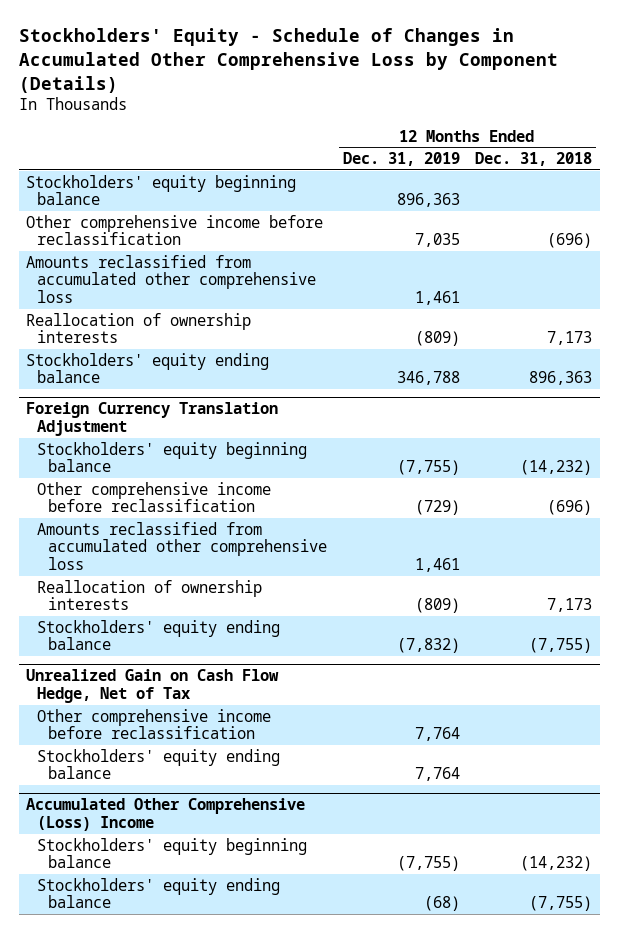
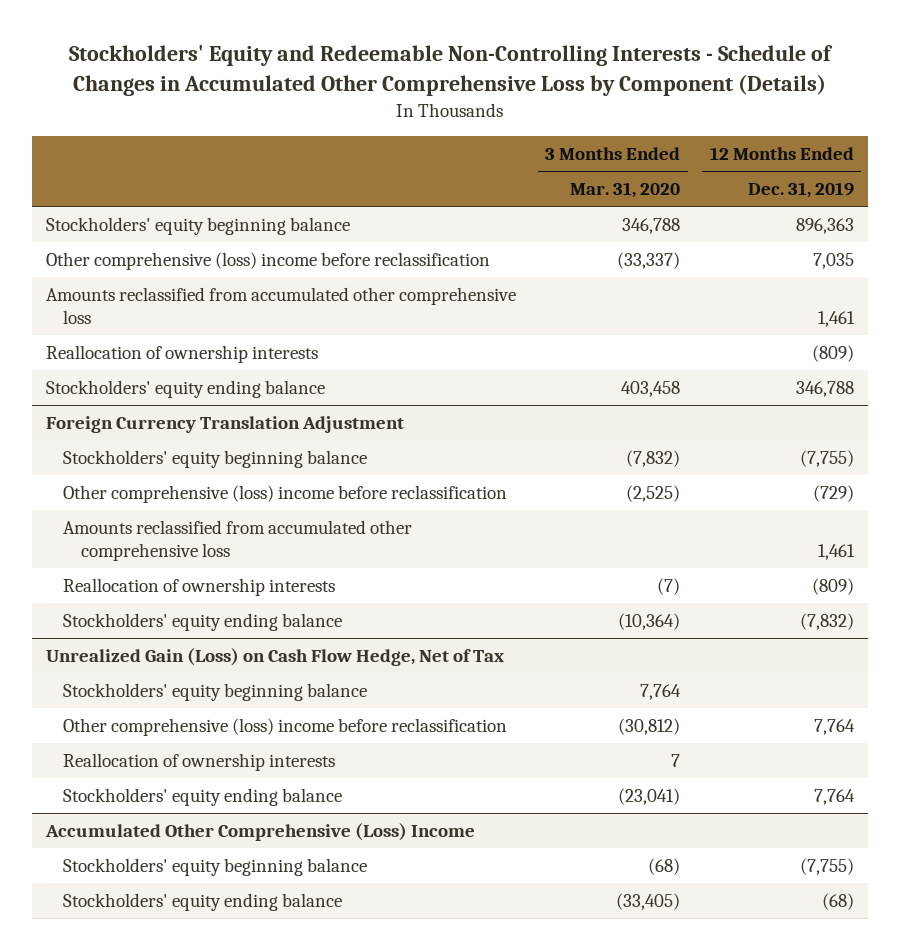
- Stockholders' Equity - Schedule of Changes in Accumulated Other Comprehensive Loss by Component (Details)
+ Stockholders' Equity and Redeemable Non-Controlling Interests - Schedule of Changes in Accumulated Other Comprehensive Loss by Component (Details)
- | 12 Months Ended Dec. 31, 2019 | 12 Months Ended Dec. 31, 2018
+ | 3 Months Ended Mar. 31, 2020 | 12 Months Ended Dec. 31, 2019
- Other comprehensive income before reclassification | 7,035 | (696)
+ Other comprehensive (loss) income before reclassification | (33,337) | 7,035
@ Foreign Currency Translation Adjustment
- Other comprehensive income before reclassification | (729) | (696)
+ Other comprehensive (loss) income before reclassification | (2,525) | (729)
- Unrealized Gain on Cash Flow Hedge, Net of Tax
- Other comprehensive income before reclassification | 7,764 |
+ Unrealized Gain (Loss) on Cash Flow Hedge, Net of Tax
+ Stockholders' equity beginning balance | 7,764 |
+ Other comprehensive (loss) income before reclassification | (30,812) | 7,764
+ Reallocation of ownership interests | 7 |

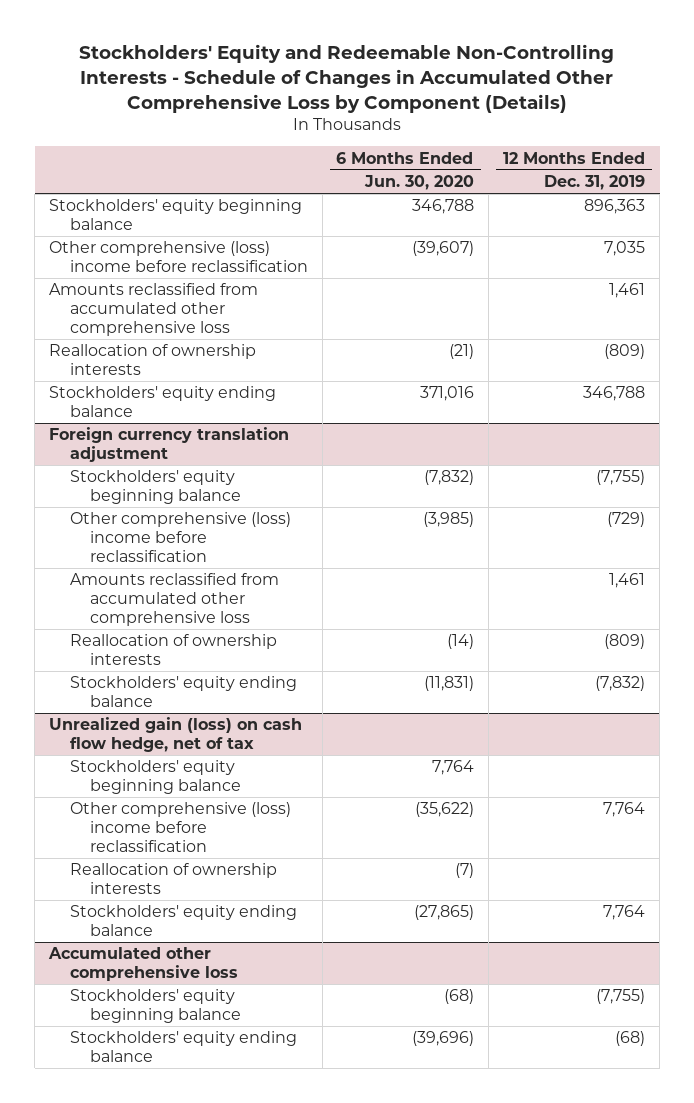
- | 3 Months Ended Mar. 31, 2020 | 12 Months Ended Dec. 31, 2019
+ | 6 Months Ended Jun. 30, 2020 | 12 Months Ended Dec. 31, 2019
- Foreign Currency Translation Adjustment
+ Foreign currency translation adjustment
- Unrealized Gain (Loss) on Cash Flow Hedge, Net of Tax
+ Unrealized gain (loss) on cash flow hedge, net of tax
- Accumulated Other Comprehensive (Loss) Income
+ Accumulated other comprehensive loss

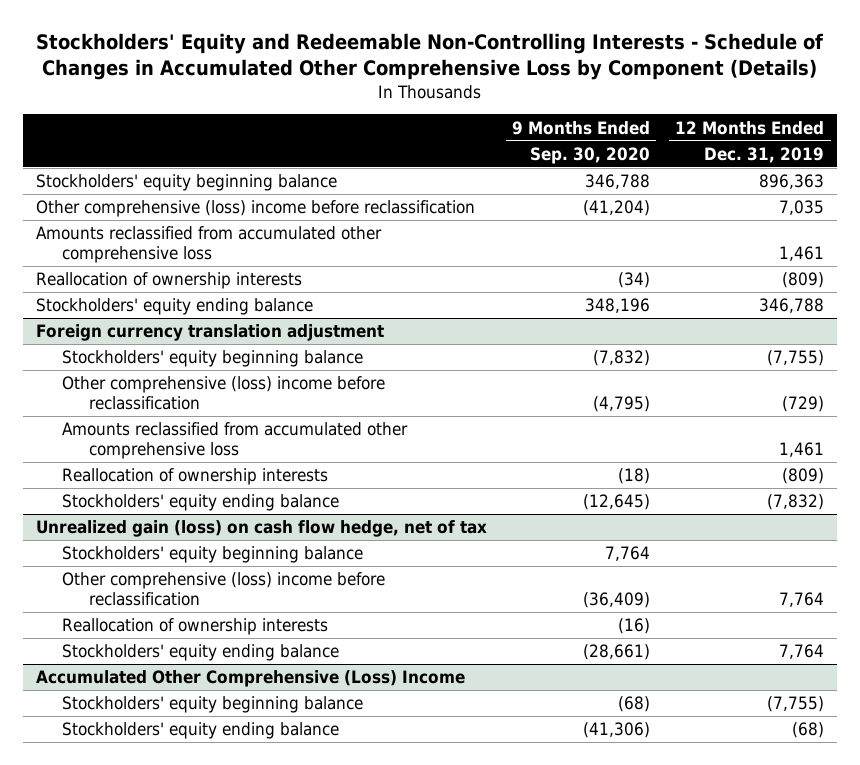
- | 6 Months Ended Jun. 30, 2020 | 12 Months Ended Dec. 31, 2019
+ | 9 Months Ended Sep. 30, 2020 | 12 Months Ended Dec. 31, 2019
- Accumulated other comprehensive loss
+ Accumulated Other Comprehensive (Loss) Income

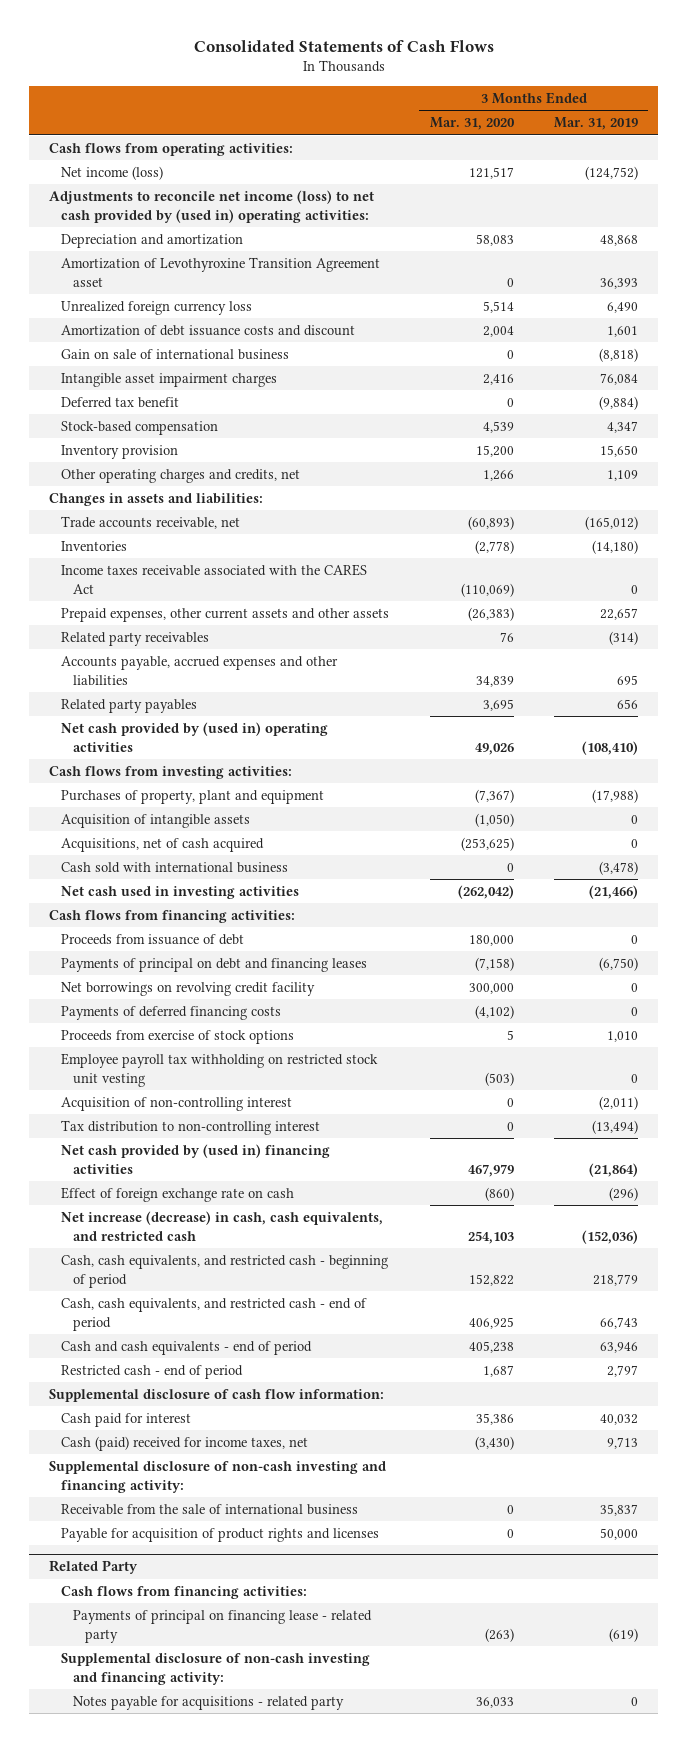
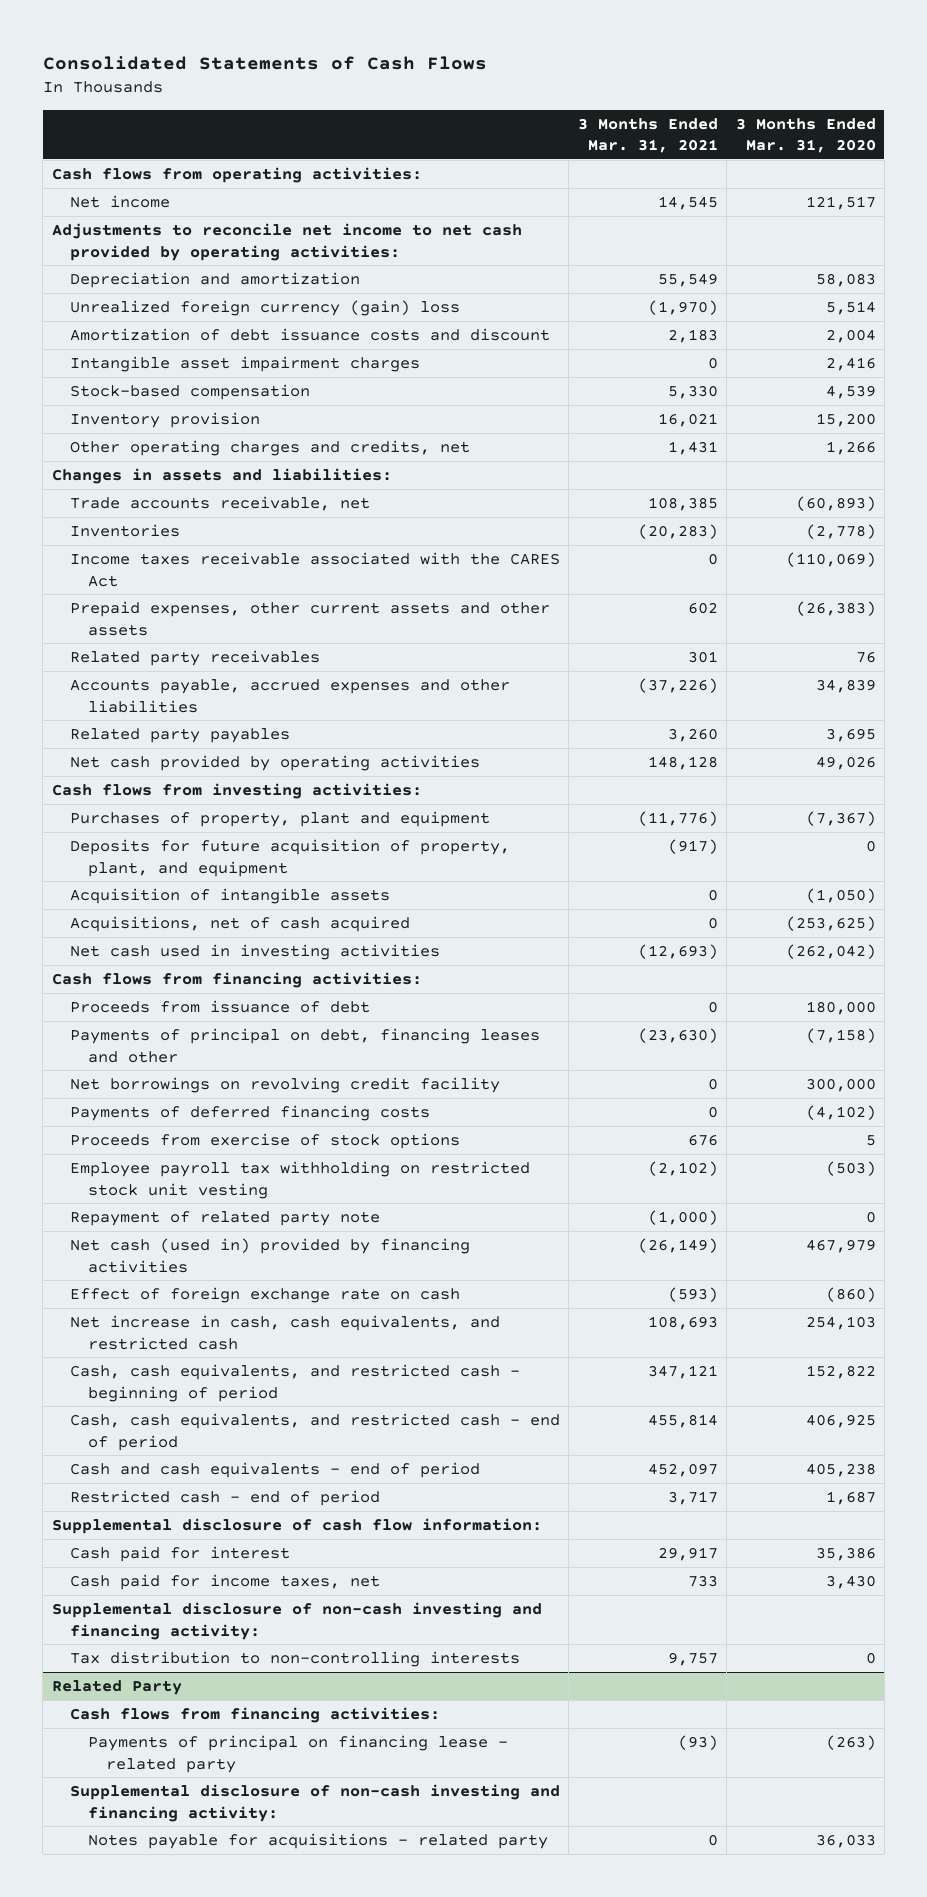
- | 3 Months Ended Mar. 31, 2020 | 3 Months Ended Mar. 31, 2019
+ | 3 Months Ended Mar. 31, 2021 | 3 Months Ended Mar. 31, 2020
- Net income (loss) | 121,517 | (124,752)
- Adjustments to reconcile net income (loss) to net cash provided by (used in) operating activities:
+ Net income | 14,545 | 121,517
+ Adjustments to reconcile net income to net cash provided by operating activities:
- Amortization of Levothyroxine Transition Agreement asset | 0 | 36,393
- Unrealized foreign currency loss | 5,514 | 6,490
+ Unrealized foreign currency (gain) loss | (1,970) | 5,514
- Gain on sale of international business | 0 | (8,818)
- Deferred tax benefit | 0 | (9,884)
- Net cash provided by (used in) operating activities | 49,026 | (108,410)
+ Net cash provided by operating activities | 148,128 | 49,026
+ Deposits for future acquisition of property, plant, and equipment | (917) | 0
- Cash sold with international business | 0 | (3,478)
- Payments of principal on debt and financing leases | (7,158) | (6,750)
+ Payments of principal on debt, financing leases and other | (23,630) | (7,158)
- Acquisition of non-controlling interest | 0 | (2,011)
- Tax distribution to non-controlling interest | 0 | (13,494)
- Net cash provided by (used in) financing activities | 467,979 | (21,864)
+ Repayment of related party note | (1,000) | 0
+ Net cash (used in) provided by financing activities | (26,149) | 467,979
- Net increase (decrease) in cash, cash equivalents, and restricted cash | 254,103 | (152,036)
+ Net increase in cash, cash equivalents, and restricted cash | 108,693 | 254,103
- Cash (paid) received for income taxes, net | (3,430) | 9,713
+ Cash paid for income taxes, net | 733 | 3,430
- Receivable from the sale of international business | 0 | 35,837
- Payable for acquisition of product rights and licenses | 0 | 50,000
+ Tax distribution to non-controlling interests | 9,757 | 0

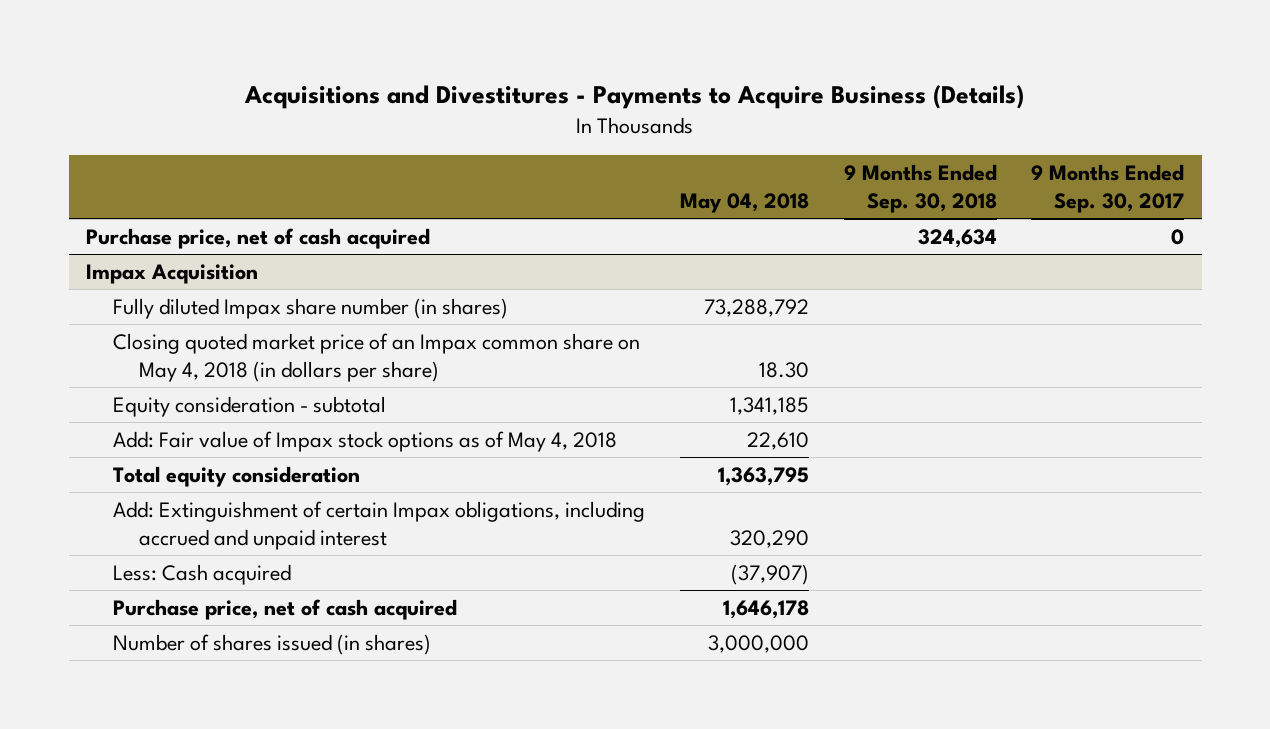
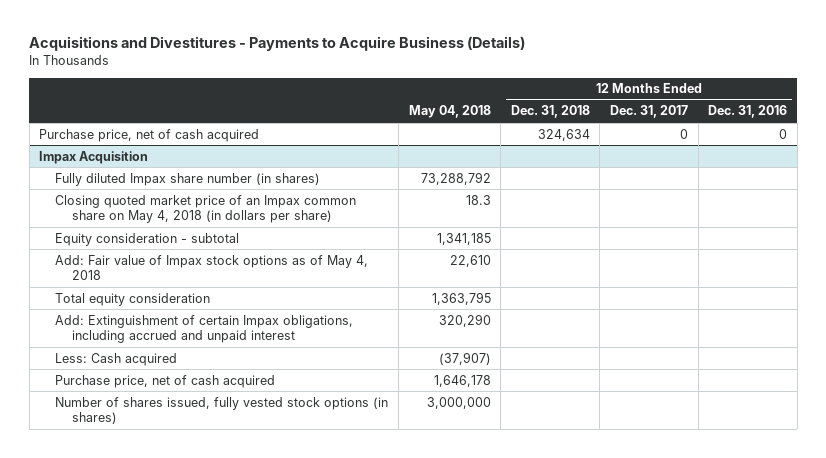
- | May 04, 2018 | 9 Months Ended Sep. 30, 2018 | 9 Months Ended Sep. 30, 2017
+ | May 04, 2018 | 12 Months Ended Dec. 31, 2018 | 12 Months Ended Dec. 31, 2017 | 12 Months Ended Dec. 31, 2016
@ Impax Acquisition
- Closing quoted market price of an Impax common share on May 4, 2018 (in dollars per share) | 18.30 | |
+ Closing quoted market price of an Impax common share on May 4, 2018 (in dollars per share) | 18.3 | | |
- Number of shares issued (in shares) | 3,000,000 | |
+ Number of shares issued, fully vested stock options (in shares) | 3,000,000 | | |

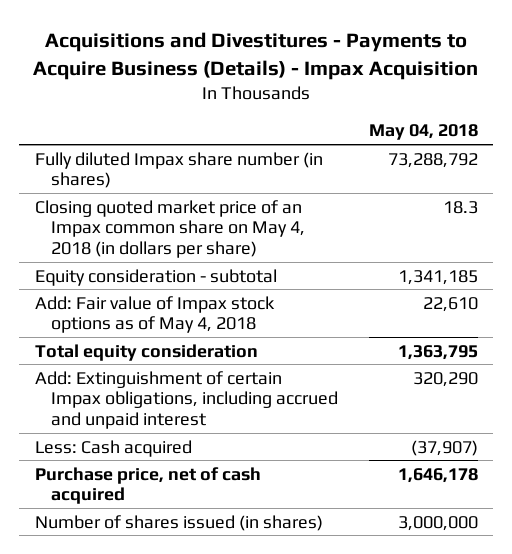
- Acquisitions and Divestitures - Payments to Acquire Business (Details)
+ Acquisitions and Divestitures - Payments to Acquire Business (Details) - Impax Acquisition
- | May 04, 2018 | 12 Months Ended Dec. 31, 2018 | 12 Months Ended Dec. 31, 2017 | 12 Months Ended Dec. 31, 2016
+ | May 04, 2018
- Purchase price, net of cash acquired | | 324,634 | 0 | 0
- Impax Acquisition
- Number of shares issued, fully vested stock options (in shares) | 3,000,000 | | |
+ Number of shares issued (in shares) | 3,000,000

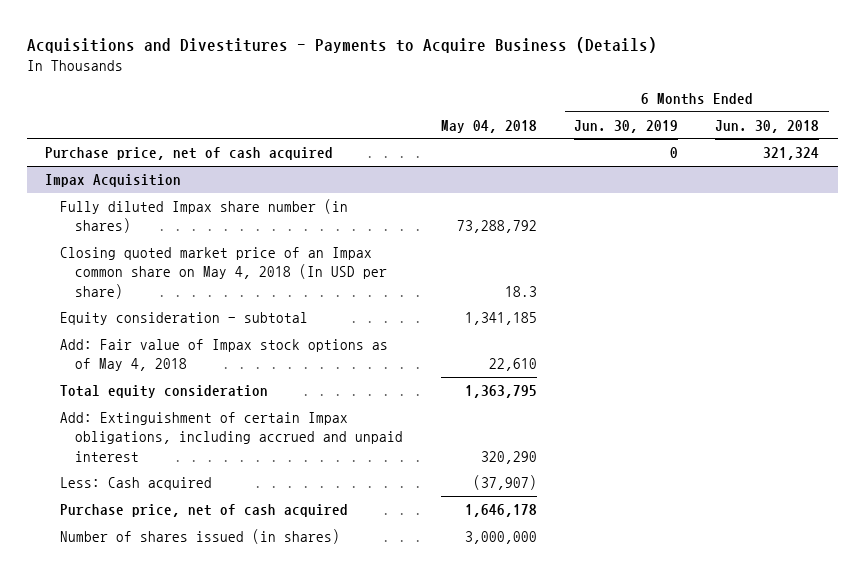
- Acquisitions and Divestitures - Payments to Acquire Business (Details) - Impax Acquisition
+ Acquisitions and Divestitures - Payments to Acquire Business (Details)
- | May 04, 2018
+ | May 04, 2018 | 6 Months Ended Jun. 30, 2019 | 6 Months Ended Jun. 30, 2018
+ Purchase price, net of cash acquired | | 0 | 321,324
+ Impax Acquisition
- Closing quoted market price of an Impax common share on May 4, 2018 (in dollars per share) | 18.3
+ Closing quoted market price of an Impax common share on May 4, 2018 (In USD per share) | 18.3 | |

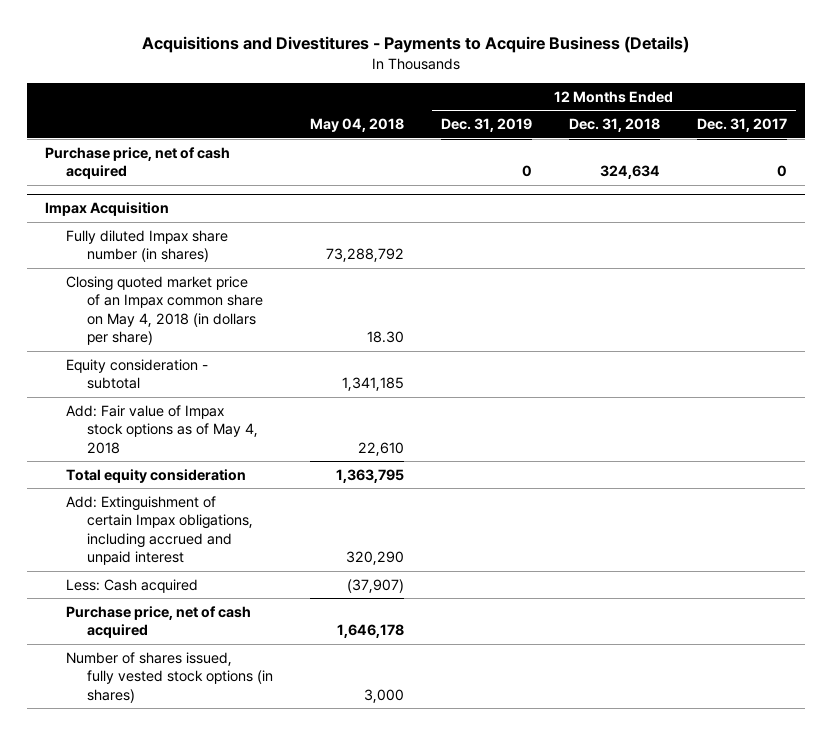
- | May 04, 2018 | 6 Months Ended Jun. 30, 2019 | 6 Months Ended Jun. 30, 2018
+ | May 04, 2018 | 12 Months Ended Dec. 31, 2019 | 12 Months Ended Dec. 31, 2018 | 12 Months Ended Dec. 31, 2017
@ Impax Acquisition
- Closing quoted market price of an Impax common share on May 4, 2018 (In USD per share) | 18.3 | |
+ Closing quoted market price of an Impax common share on May 4, 2018 (in dollars per share) | 18.30 | | |
- Number of shares issued (in shares) | 3,000,000 | |
+ Number of shares issued, fully vested stock options (in shares) | 3,000 | | |

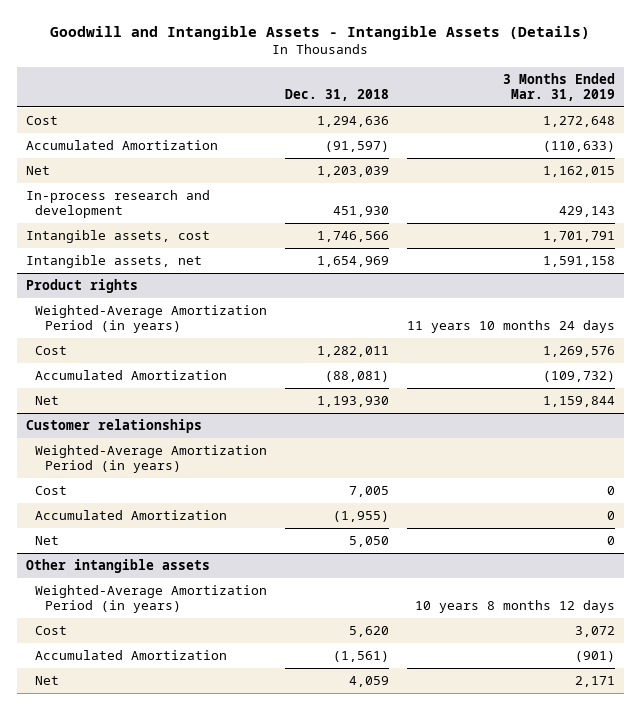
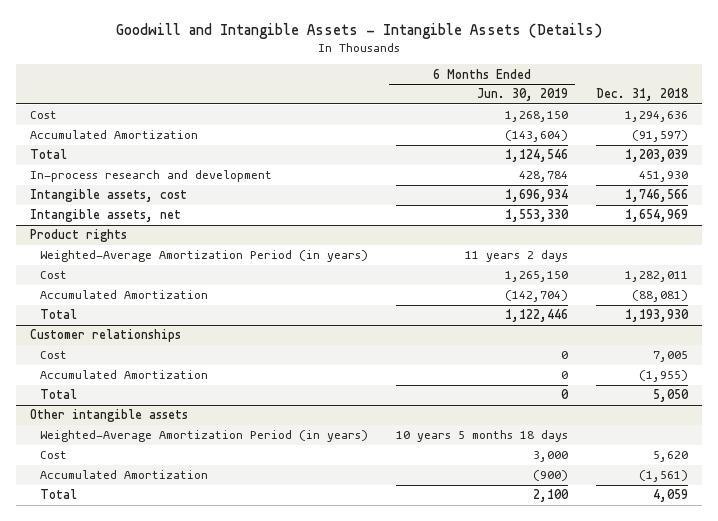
- | Dec. 31, 2018 | 3 Months Ended Mar. 31, 2019
+ | 6 Months Ended Jun. 30, 2019 | Dec. 31, 2018
- Net | 1,203,039 | 1,162,015
+ Total | 1,124,546 | 1,203,039
@ Product rights
- Net | 1,193,930 | 1,159,844
+ Total | 1,122,446 | 1,193,930
@ Customer relationships
- Weighted-Average Amortization Period (in years)
- Net | 5,050 | 0
+ Total | 0 | 5,050
@ Other intangible assets
- Net | 4,059 | 2,171
+ Total | 2,100 | 4,059

